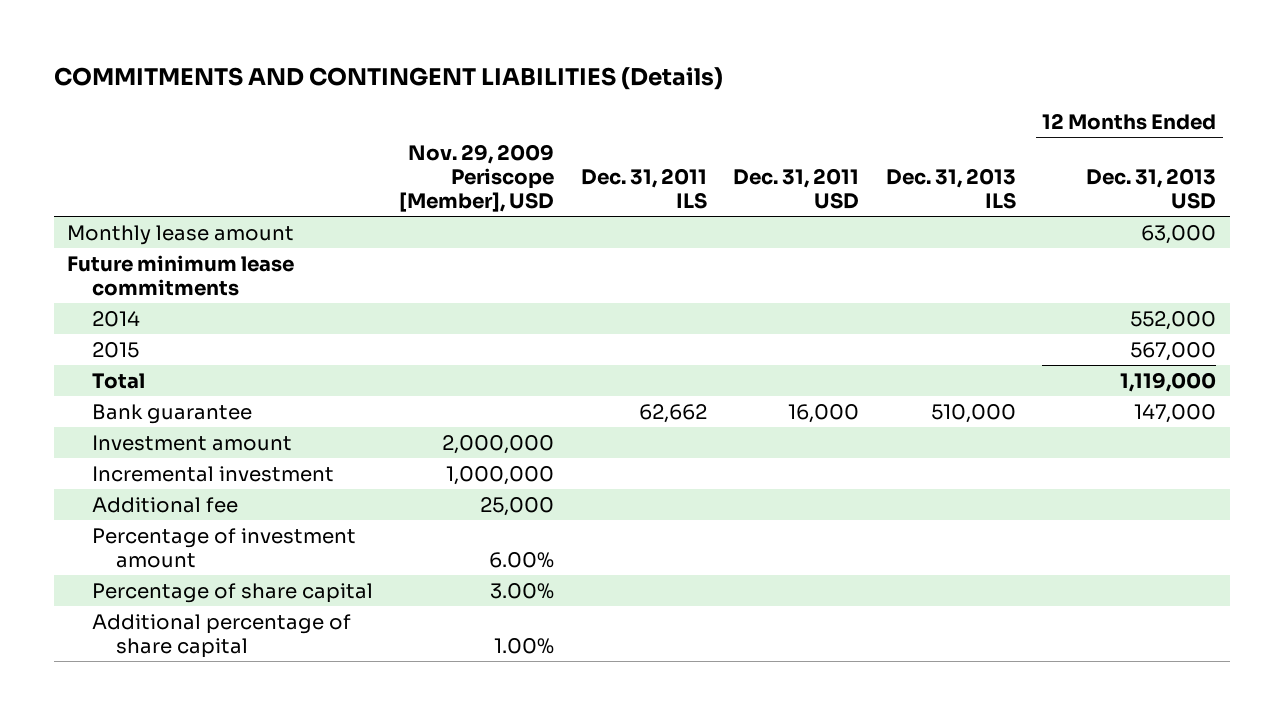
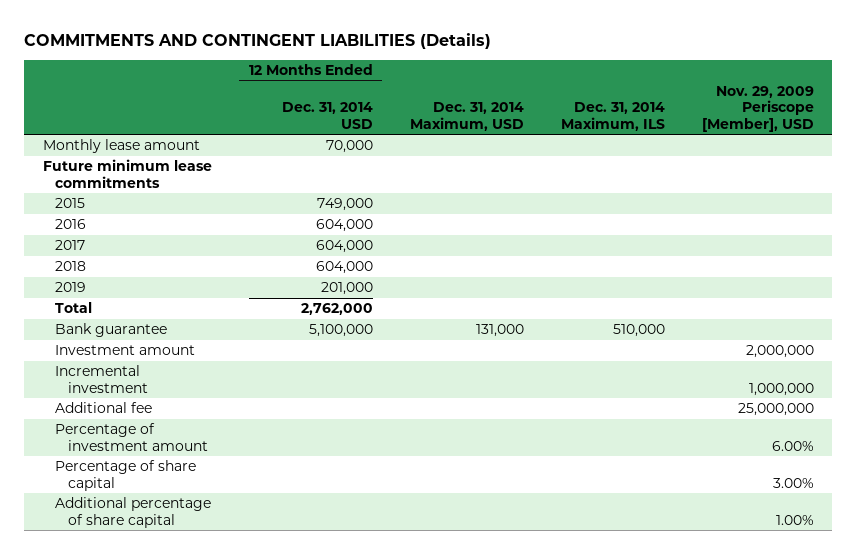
- | Nov. 29, 2009 Periscope [Member], USD | Dec. 31, 2011 ILS | Dec. 31, 2011 USD | Dec. 31, 2013 ILS | 12 Months Ended Dec. 31, 2013 USD
+ | 12 Months Ended Dec. 31, 2014 USD | Dec. 31, 2014 Maximum, USD | Dec. 31, 2014 Maximum, ILS | Nov. 29, 2009 Periscope [Member], USD
- 2014 | | | | | 552,000
+ 2016 | 604,000 | | |
+ 2017 | 604,000 | | |
+ 2018 | 604,000 | | |
+ 2019 | 201,000 | | |
- Additional fee | 25,000 | | | |
+ Additional fee | | | | 25,000,000

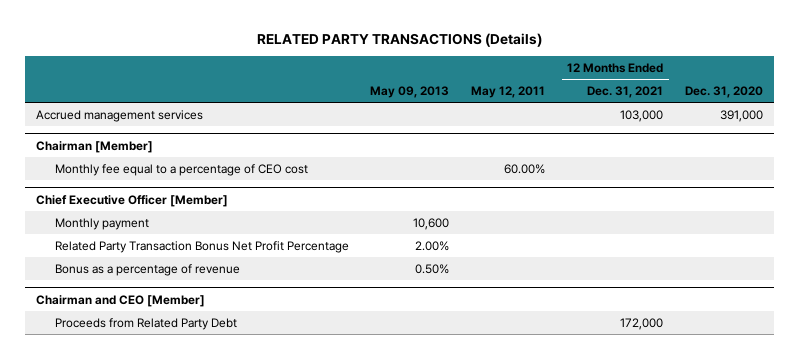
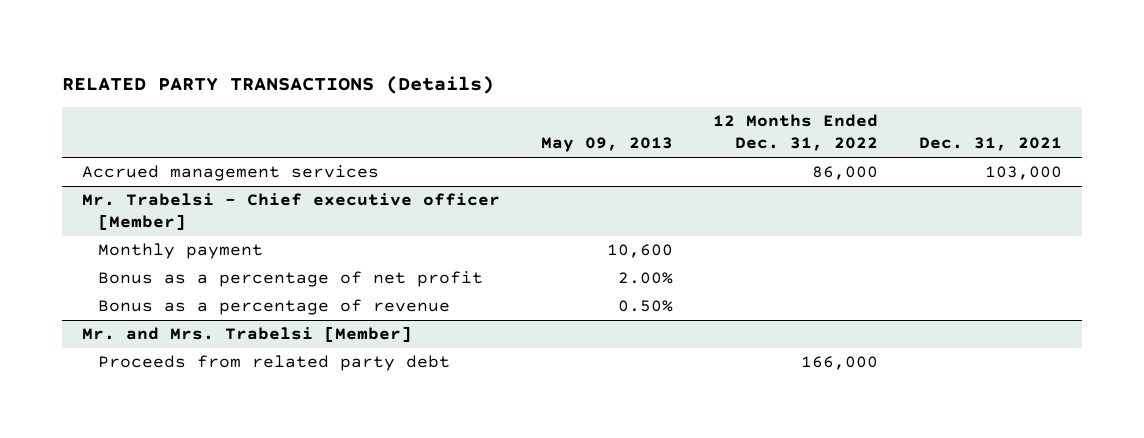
- | May 09, 2013 | May 12, 2011 | 12 Months Ended Dec. 31, 2021 | Dec. 31, 2020
+ | May 09, 2013 | 12 Months Ended Dec. 31, 2022 | Dec. 31, 2021
- Chairman [Member]
- Monthly fee equal to a percentage of CEO cost | | 60.00% | |
- Chief Executive Officer [Member]
+ Mr. Trabelsi - Chief executive officer [Member]
- Related Party Transaction Bonus Net Profit Percentage | 2.00% | | |
+ Bonus as a percentage of net profit | 2.00% | |
- Chairman and CEO [Member]
- Proceeds from Related Party Debt | | | 172,000 |
+ Mr. and Mrs. Trabelsi [Member]
+ Proceeds from related party debt | | 166,000 |

